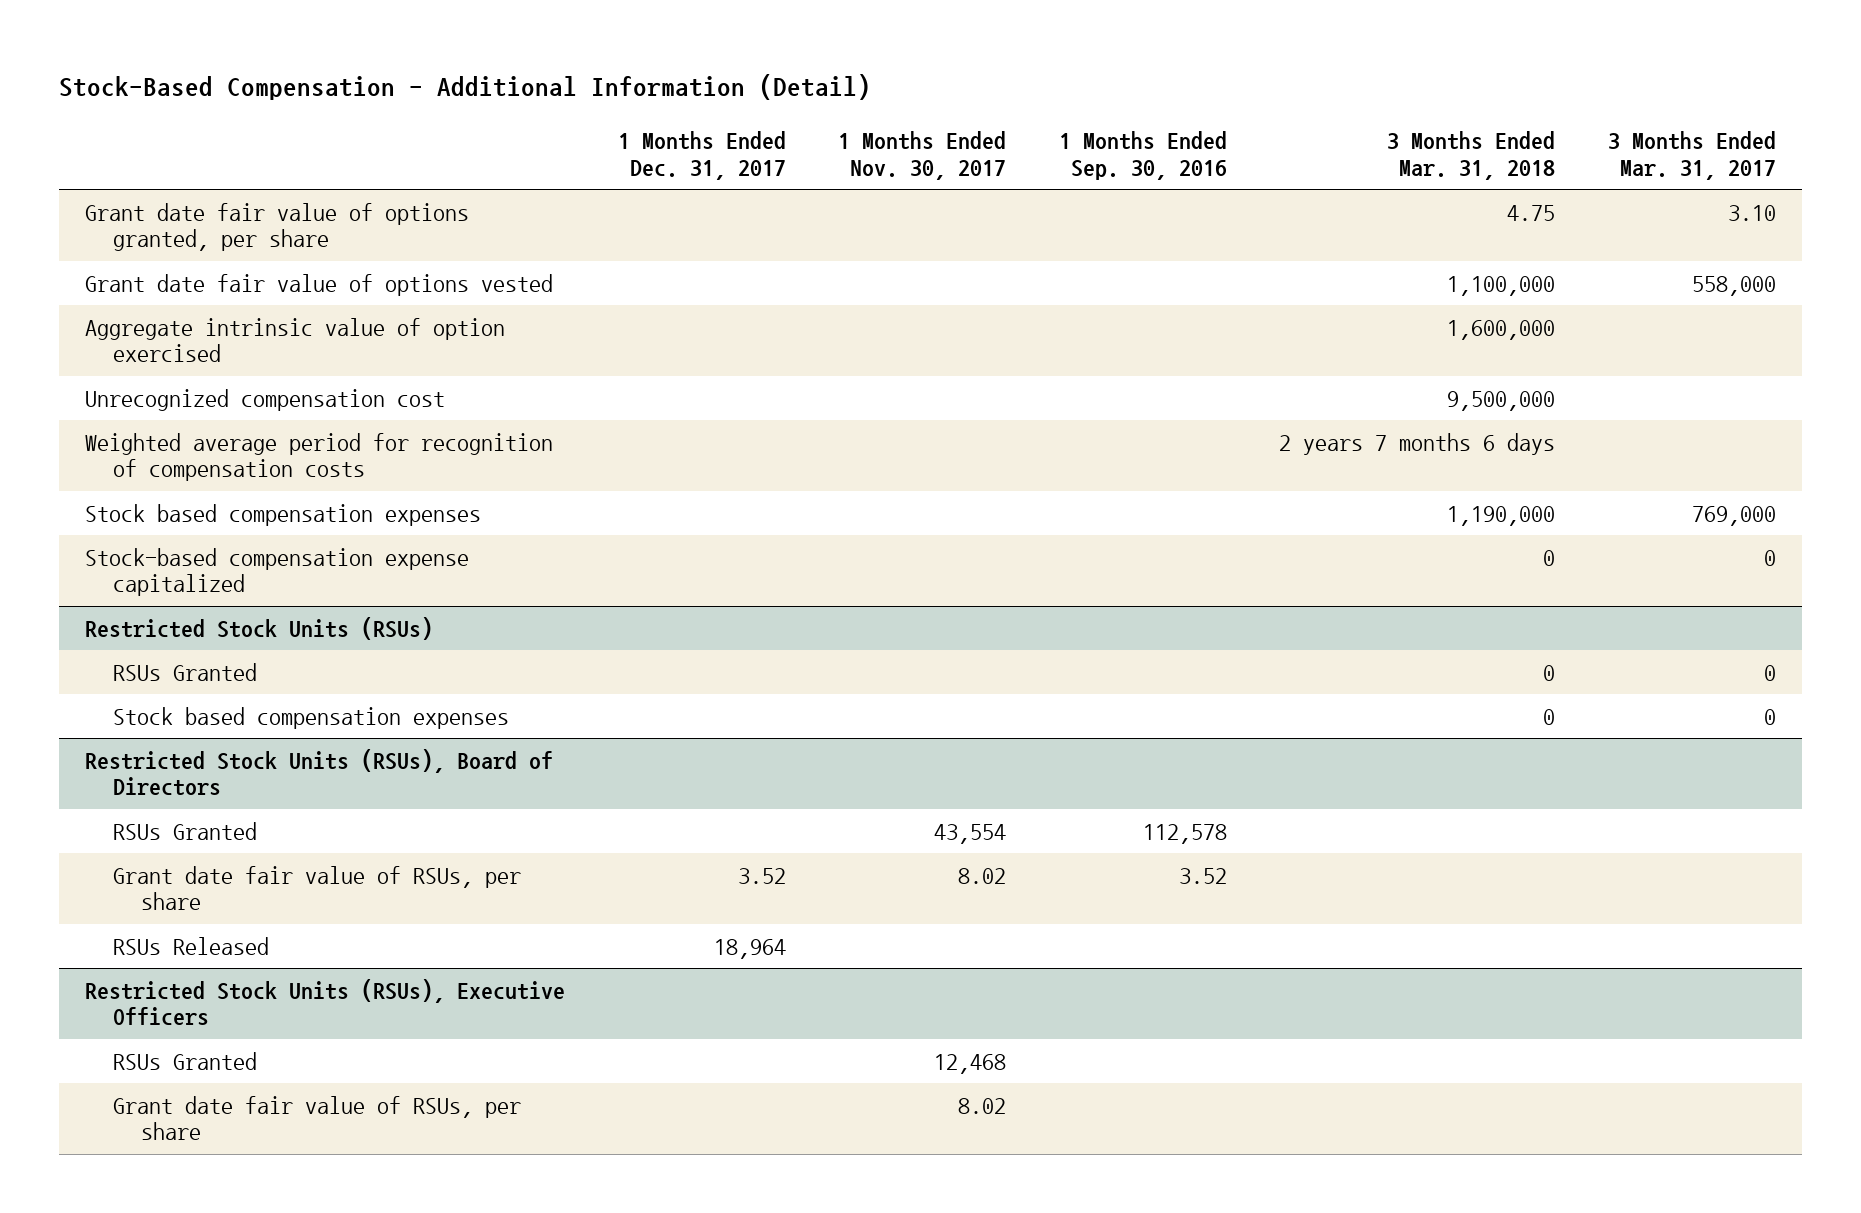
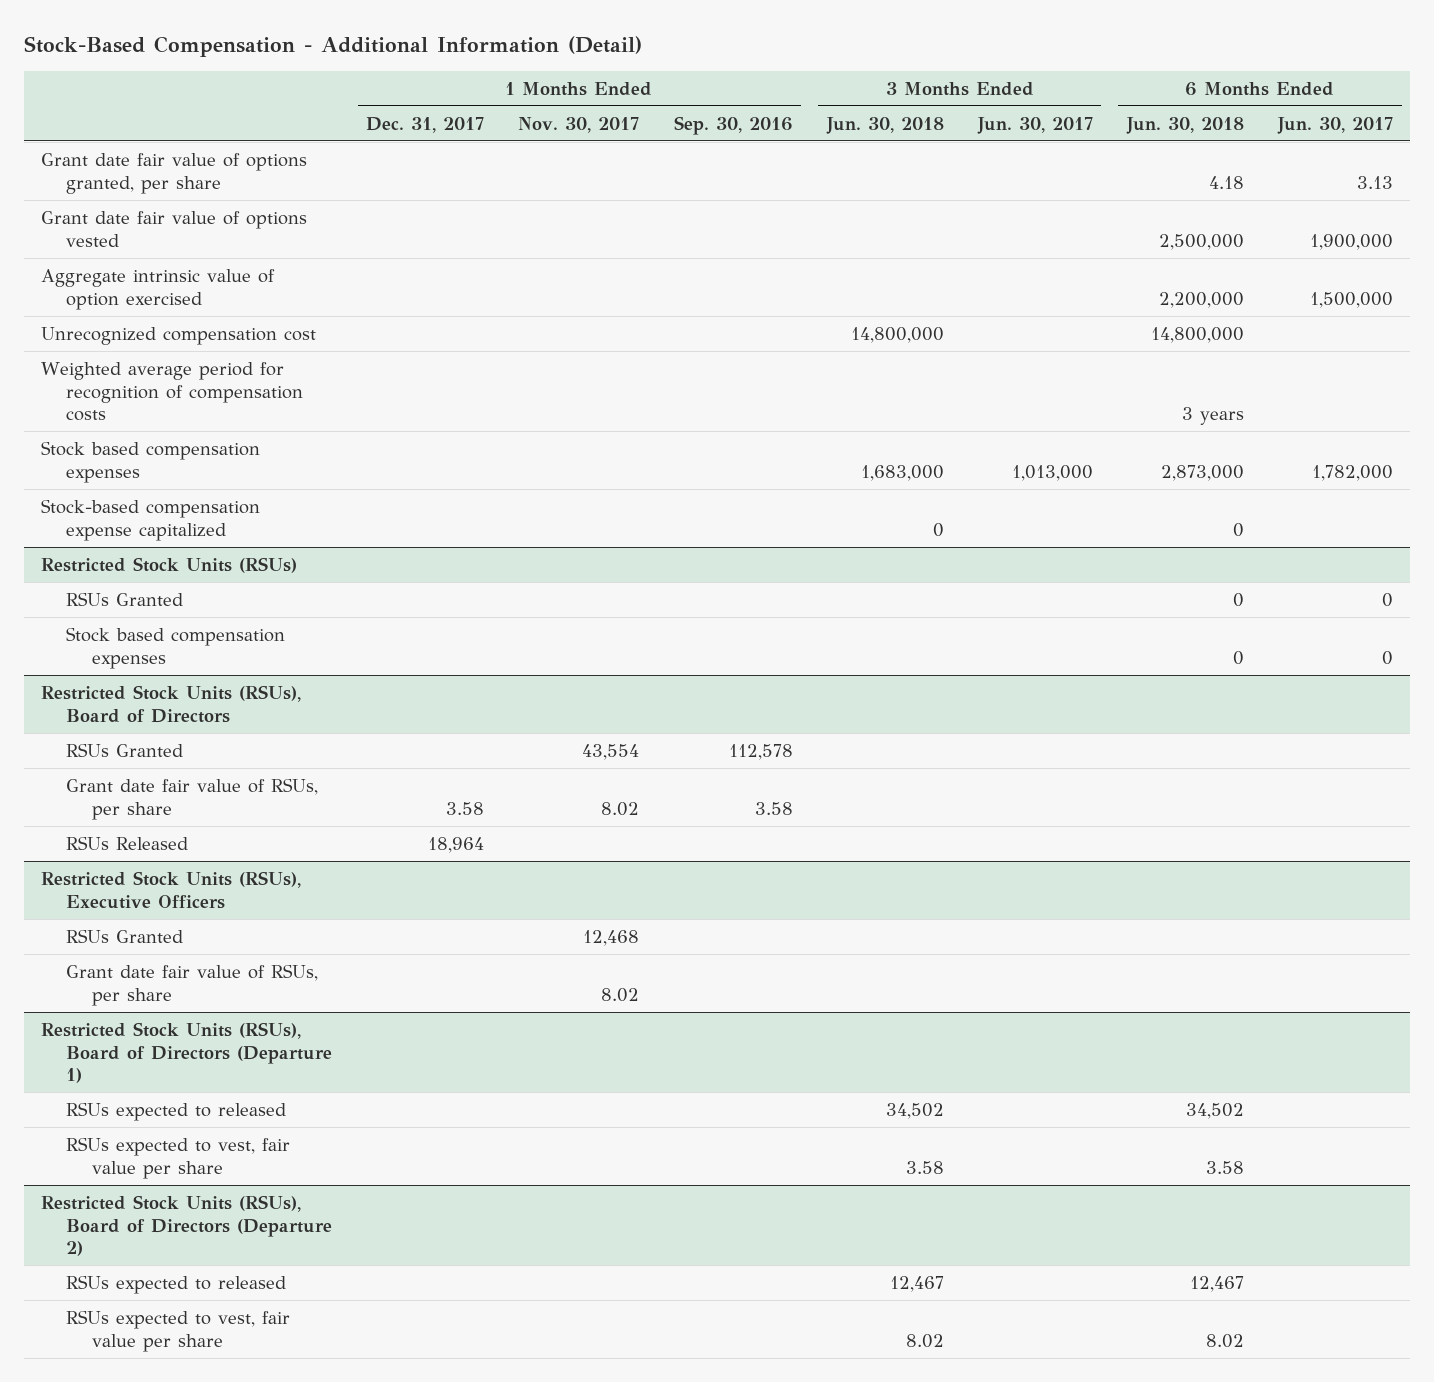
- | 1 Months Ended Dec. 31, 2017 | 1 Months Ended Nov. 30, 2017 | 1 Months Ended Sep. 30, 2016 | 3 Months Ended Mar. 31, 2018 | 3 Months Ended Mar. 31, 2017
+ | 1 Months Ended Dec. 31, 2017 | 1 Months Ended Nov. 30, 2017 | 1 Months Ended Sep. 30, 2016 | 3 Months Ended Jun. 30, 2018 | 3 Months Ended Jun. 30, 2017 | 6 Months Ended Jun. 30, 2018 | 6 Months Ended Jun. 30, 2017
@ Restricted Stock Units (RSUs), Board of Directors
- Grant date fair value of RSUs, per share | 3.52 | 8.02 | 3.52 | |
+ Grant date fair value of RSUs, per share | 3.58 | 8.02 | 3.58 | | | |
+ Restricted Stock Units (RSUs), Board of Directors (Departure 1)
+ RSUs expected to released | | | | 34,502 | | 34,502 |
+ RSUs expected to vest, fair value per share | | | | 3.58 | | 3.58 |
+ Restricted Stock Units (RSUs), Board of Directors (Departure 2)
+ RSUs expected to released | | | | 12,467 | | 12,467 |
+ RSUs expected to vest, fair value per share | | | | 8.02 | | 8.02 |

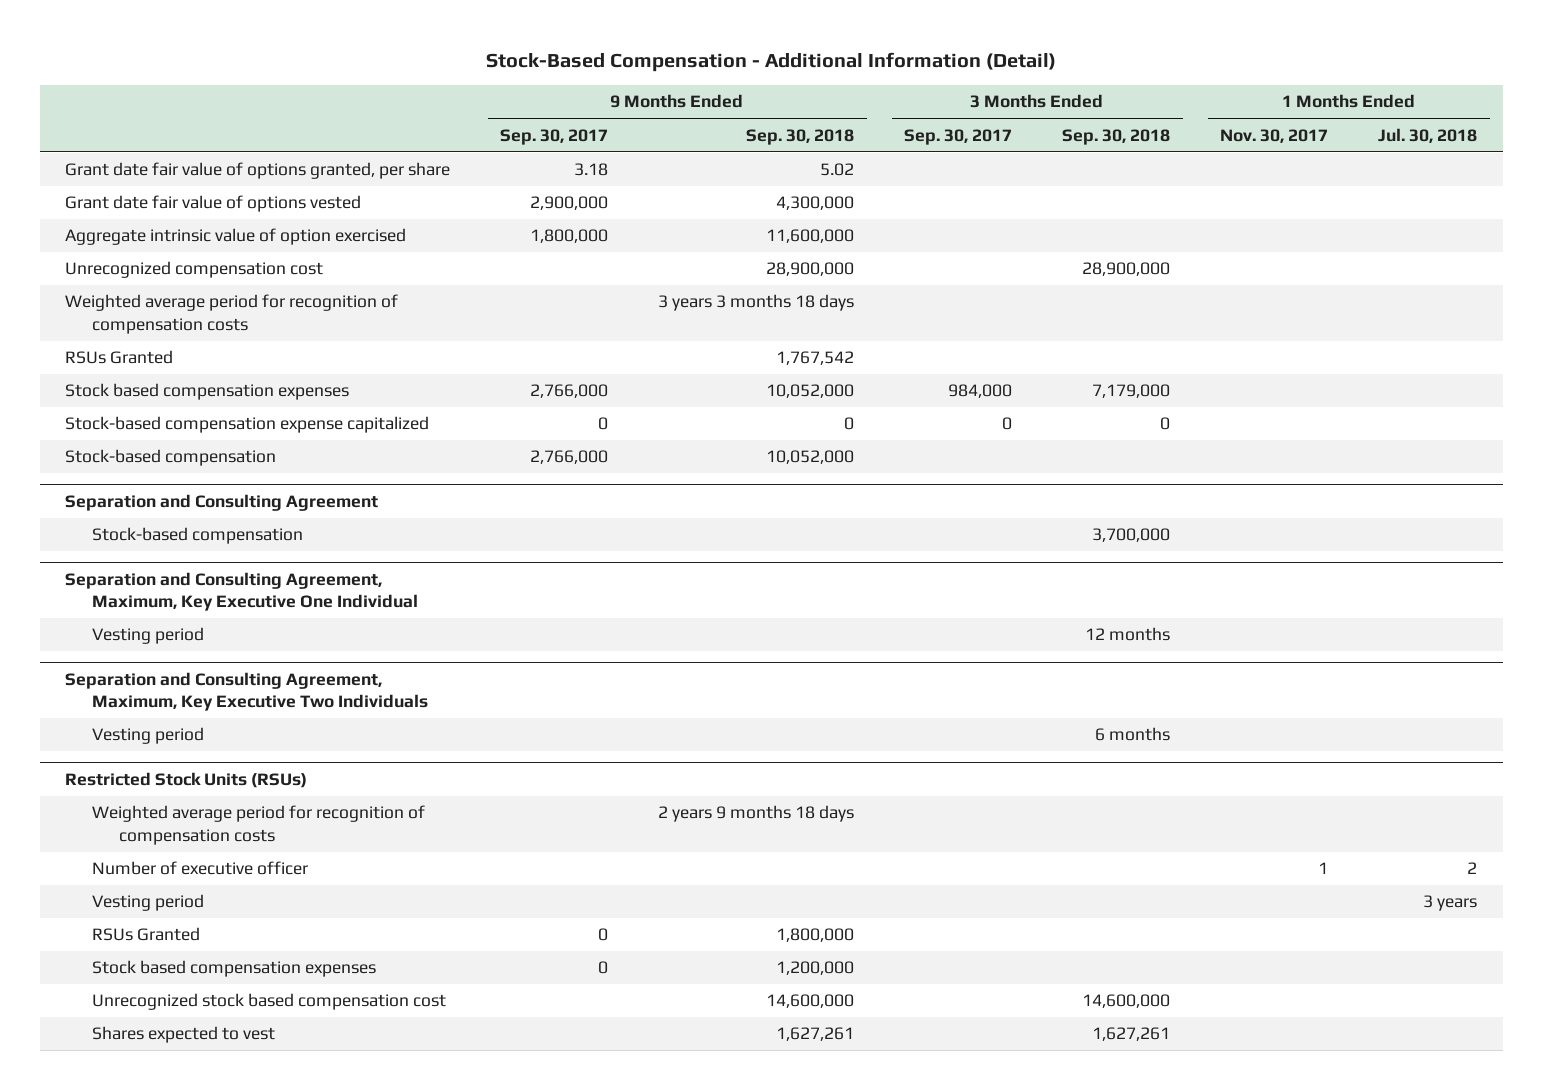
- | 1 Months Ended Dec. 31, 2017 | 1 Months Ended Nov. 30, 2017 | 1 Months Ended Sep. 30, 2016 | 3 Months Ended Jun. 30, 2018 | 3 Months Ended Jun. 30, 2017 | 6 Months Ended Jun. 30, 2018 | 6 Months Ended Jun. 30, 2017
+ | 9 Months Ended Sep. 30, 2017 | 9 Months Ended Sep. 30, 2018 | 3 Months Ended Sep. 30, 2017 | 3 Months Ended Sep. 30, 2018 | 1 Months Ended Nov. 30, 2017 | 1 Months Ended Jul. 30, 2018
+ RSUs Granted | | 1,767,542 | | | |
+ Stock-based compensation | 2,766,000 | 10,052,000 | | | |
+ Separation and Consulting Agreement
+ Stock-based compensation | | | | 3,700,000 | |
+ Separation and Consulting Agreement, Maximum, Key Executive One Individual
+ Vesting period | | | | 12 months | |
+ Separation and Consulting Agreement, Maximum, Key Executive Two Individuals
+ Vesting period | | | | 6 months | |
@ Restricted Stock Units (RSUs)
+ Weighted average period for recognition of compensation costs | | 2 years 9 months 18 days | | | |
+ Number of executive officer | | | | | 1 | 2
+ Vesting period | | | | | | 3 years
- Restricted Stock Units (RSUs), Board of Directors
- RSUs Granted | | 43,554 | 112,578 | | | |
- Grant date fair value of RSUs, per share | 3.58 | 8.02 | 3.58 | | | |
- RSUs Released | 18,964 | | | | | |
- Restricted Stock Units (RSUs), Executive Officers
- RSUs Granted | | 12,468 | | | | |
- Grant date fair value of RSUs, per share | | 8.02 | | | | |
- Restricted Stock Units (RSUs), Board of Directors (Departure 1)
- RSUs expected to released | | | | 34,502 | | 34,502 |
- RSUs expected to vest, fair value per share | | | | 3.58 | | 3.58 |
- Restricted Stock Units (RSUs), Board of Directors (Departure 2)
- RSUs expected to released | | | | 12,467 | | 12,467 |
- RSUs expected to vest, fair value per share | | | | 8.02 | | 8.02 |
@ Restricted Stock Units (RSUs)
+ Unrecognized stock based compensation cost | | 14,600,000 | | 14,600,000 | |
+ Shares expected to vest | | 1,627,261 | | 1,627,261 | |

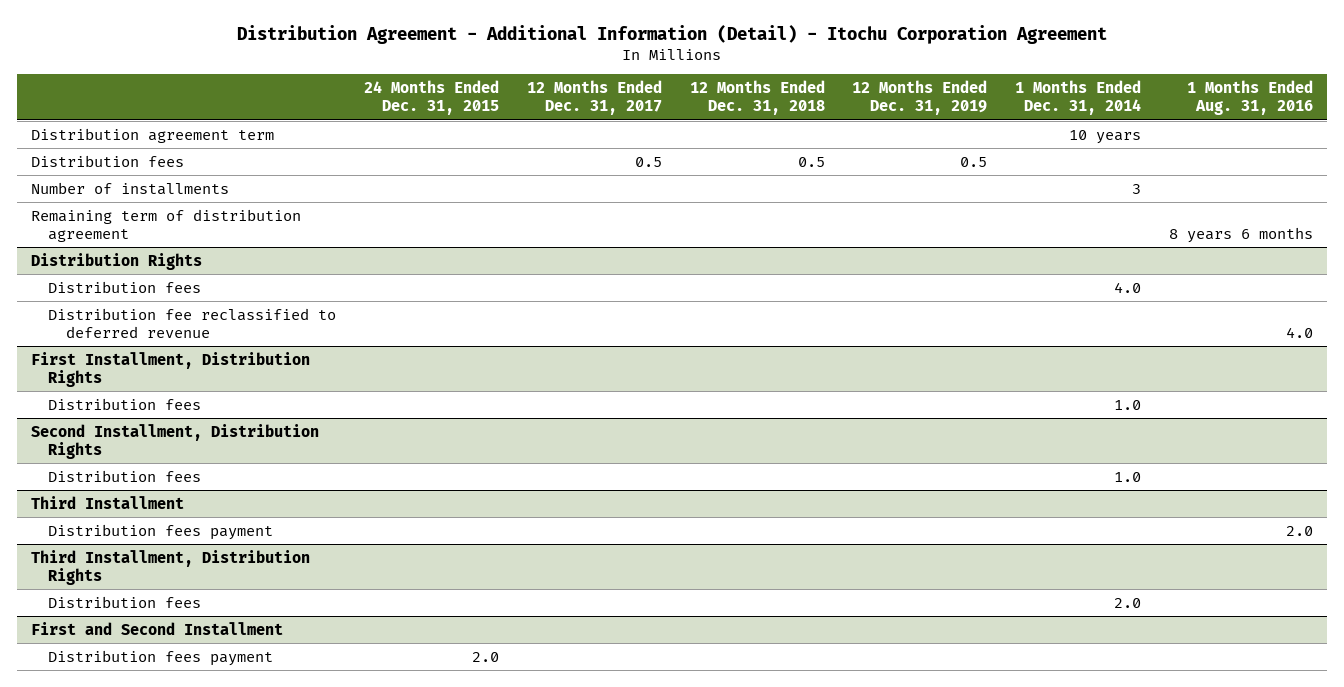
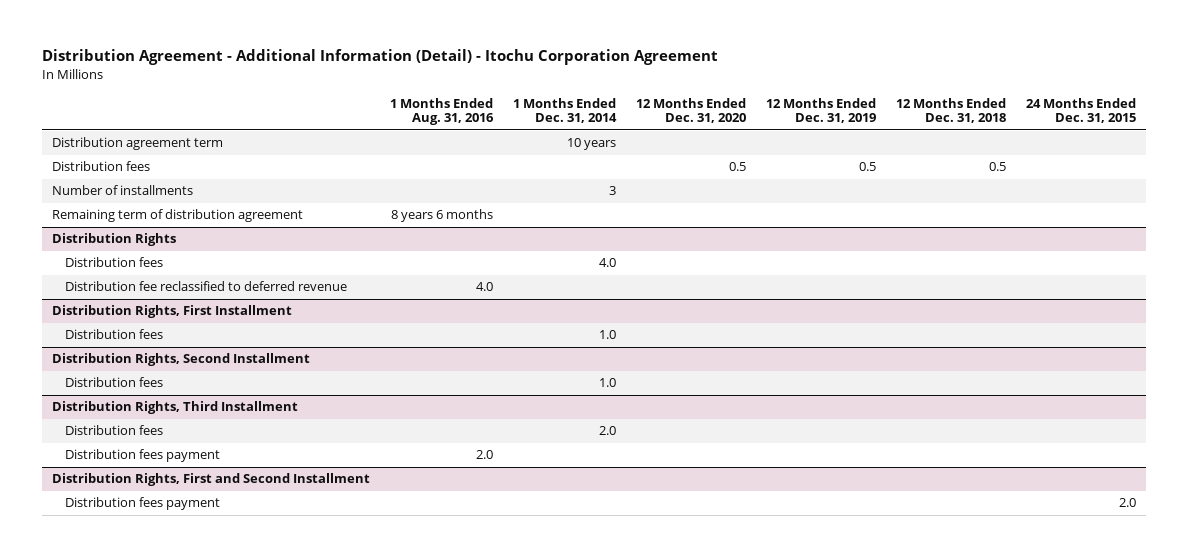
- | 24 Months Ended Dec. 31, 2015 | 12 Months Ended Dec. 31, 2017 | 12 Months Ended Dec. 31, 2018 | 12 Months Ended Dec. 31, 2019 | 1 Months Ended Dec. 31, 2014 | 1 Months Ended Aug. 31, 2016
+ | 1 Months Ended Aug. 31, 2016 | 1 Months Ended Dec. 31, 2014 | 12 Months Ended Dec. 31, 2020 | 12 Months Ended Dec. 31, 2019 | 12 Months Ended Dec. 31, 2018 | 24 Months Ended Dec. 31, 2015
- First Installment, Distribution Rights
+ Distribution Rights, First Installment
- Second Installment, Distribution Rights
+ Distribution Rights, Second Installment
- Third Installment
- Distribution fees payment | | | | | | 2.0
- Third Installment, Distribution Rights
+ Distribution Rights, Third Installment
- First and Second Installment
+ Distribution fees payment | 2.0 | | | | |
+ Distribution Rights, First and Second Installment

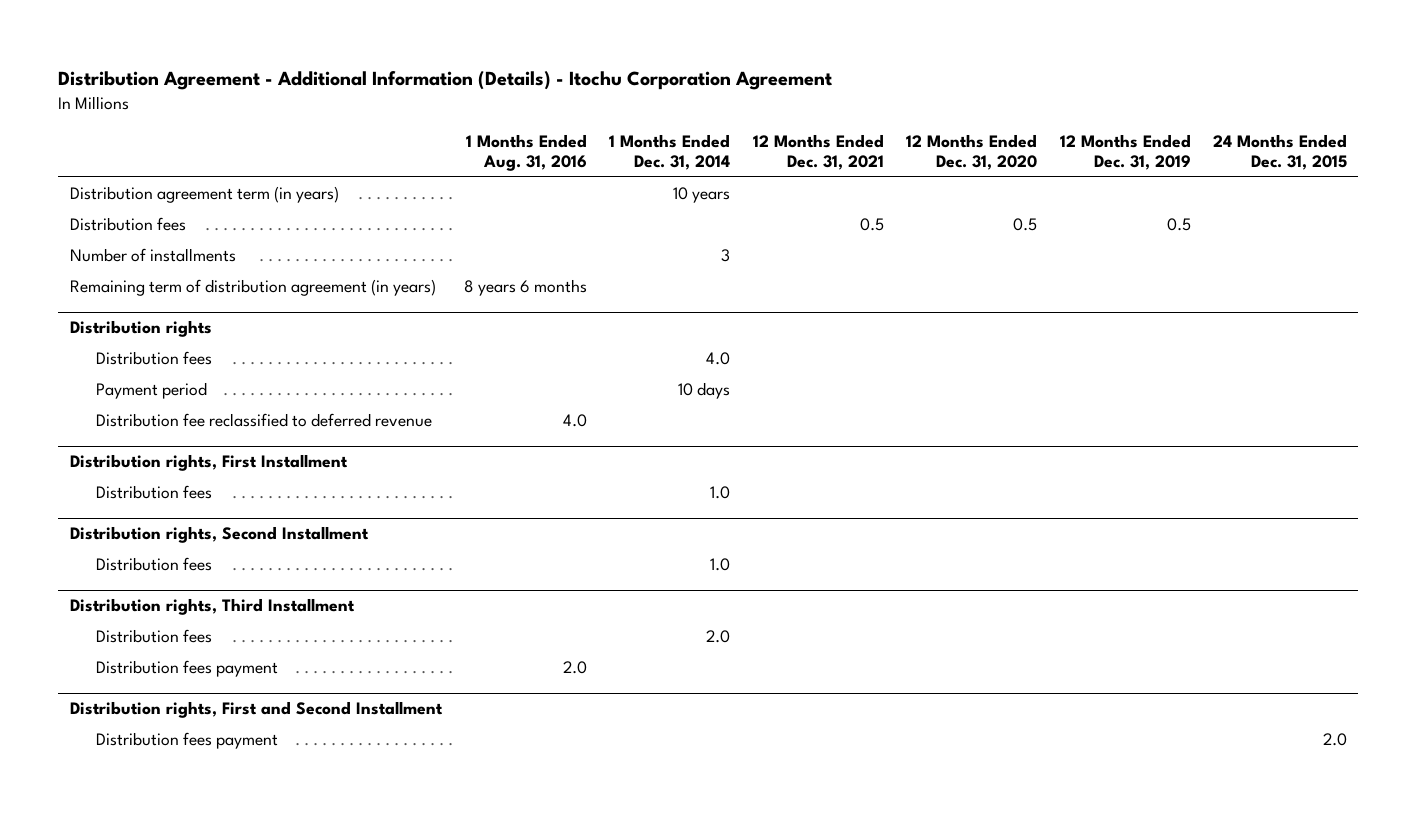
- Distribution Agreement - Additional Information (Detail) - Itochu Corporation Agreement
+ Distribution Agreement - Additional Information (Details) - Itochu Corporation Agreement
- | 1 Months Ended Aug. 31, 2016 | 1 Months Ended Dec. 31, 2014 | 12 Months Ended Dec. 31, 2020 | 12 Months Ended Dec. 31, 2019 | 12 Months Ended Dec. 31, 2018 | 24 Months Ended Dec. 31, 2015
+ | 1 Months Ended Aug. 31, 2016 | 1 Months Ended Dec. 31, 2014 | 12 Months Ended Dec. 31, 2021 | 12 Months Ended Dec. 31, 2020 | 12 Months Ended Dec. 31, 2019 | 24 Months Ended Dec. 31, 2015
- Distribution agreement term | | 10 years | | | |
+ Distribution agreement term (in years) | | 10 years | | | |
- Remaining term of distribution agreement | 8 years 6 months | | | | |
- Distribution Rights
+ Remaining term of distribution agreement (in years) | 8 years 6 months | | | | |
+ Distribution rights
+ Payment period | | 10 days | | | |
- Distribution Rights, First Installment
+ Distribution rights, First Installment
- Distribution Rights, Second Installment
+ Distribution rights, Second Installment
- Distribution Rights, Third Installment
+ Distribution rights, Third Installment
- Distribution Rights, First and Second Installment
+ Distribution rights, First and Second Installment

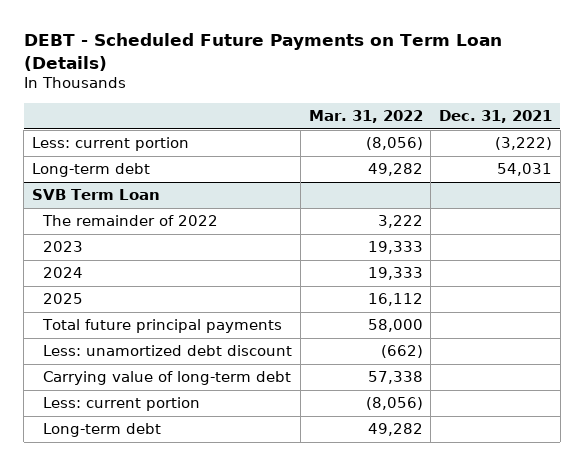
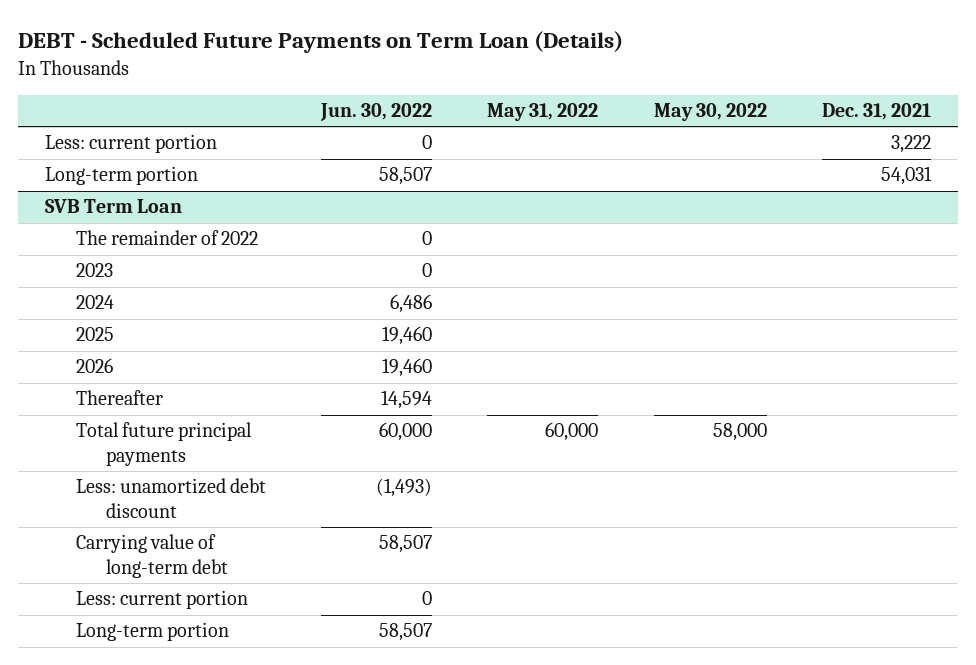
- | Mar. 31, 2022 | Dec. 31, 2021
+ | Jun. 30, 2022 | May 31, 2022 | May 30, 2022 | Dec. 31, 2021
- Less: current portion | (8,056) | (3,222)
- Long-term debt | 49,282 | 54,031
+ Less: current portion | 0 | | | 3,222
+ Long-term portion | 58,507 | | | 54,031
@ SVB Term Loan
+ 2026 | 19,460 | | |
+ Thereafter | 14,594 | | |
- Long-term debt | 49,282 |
+ Long-term portion | 58,507 | | |

